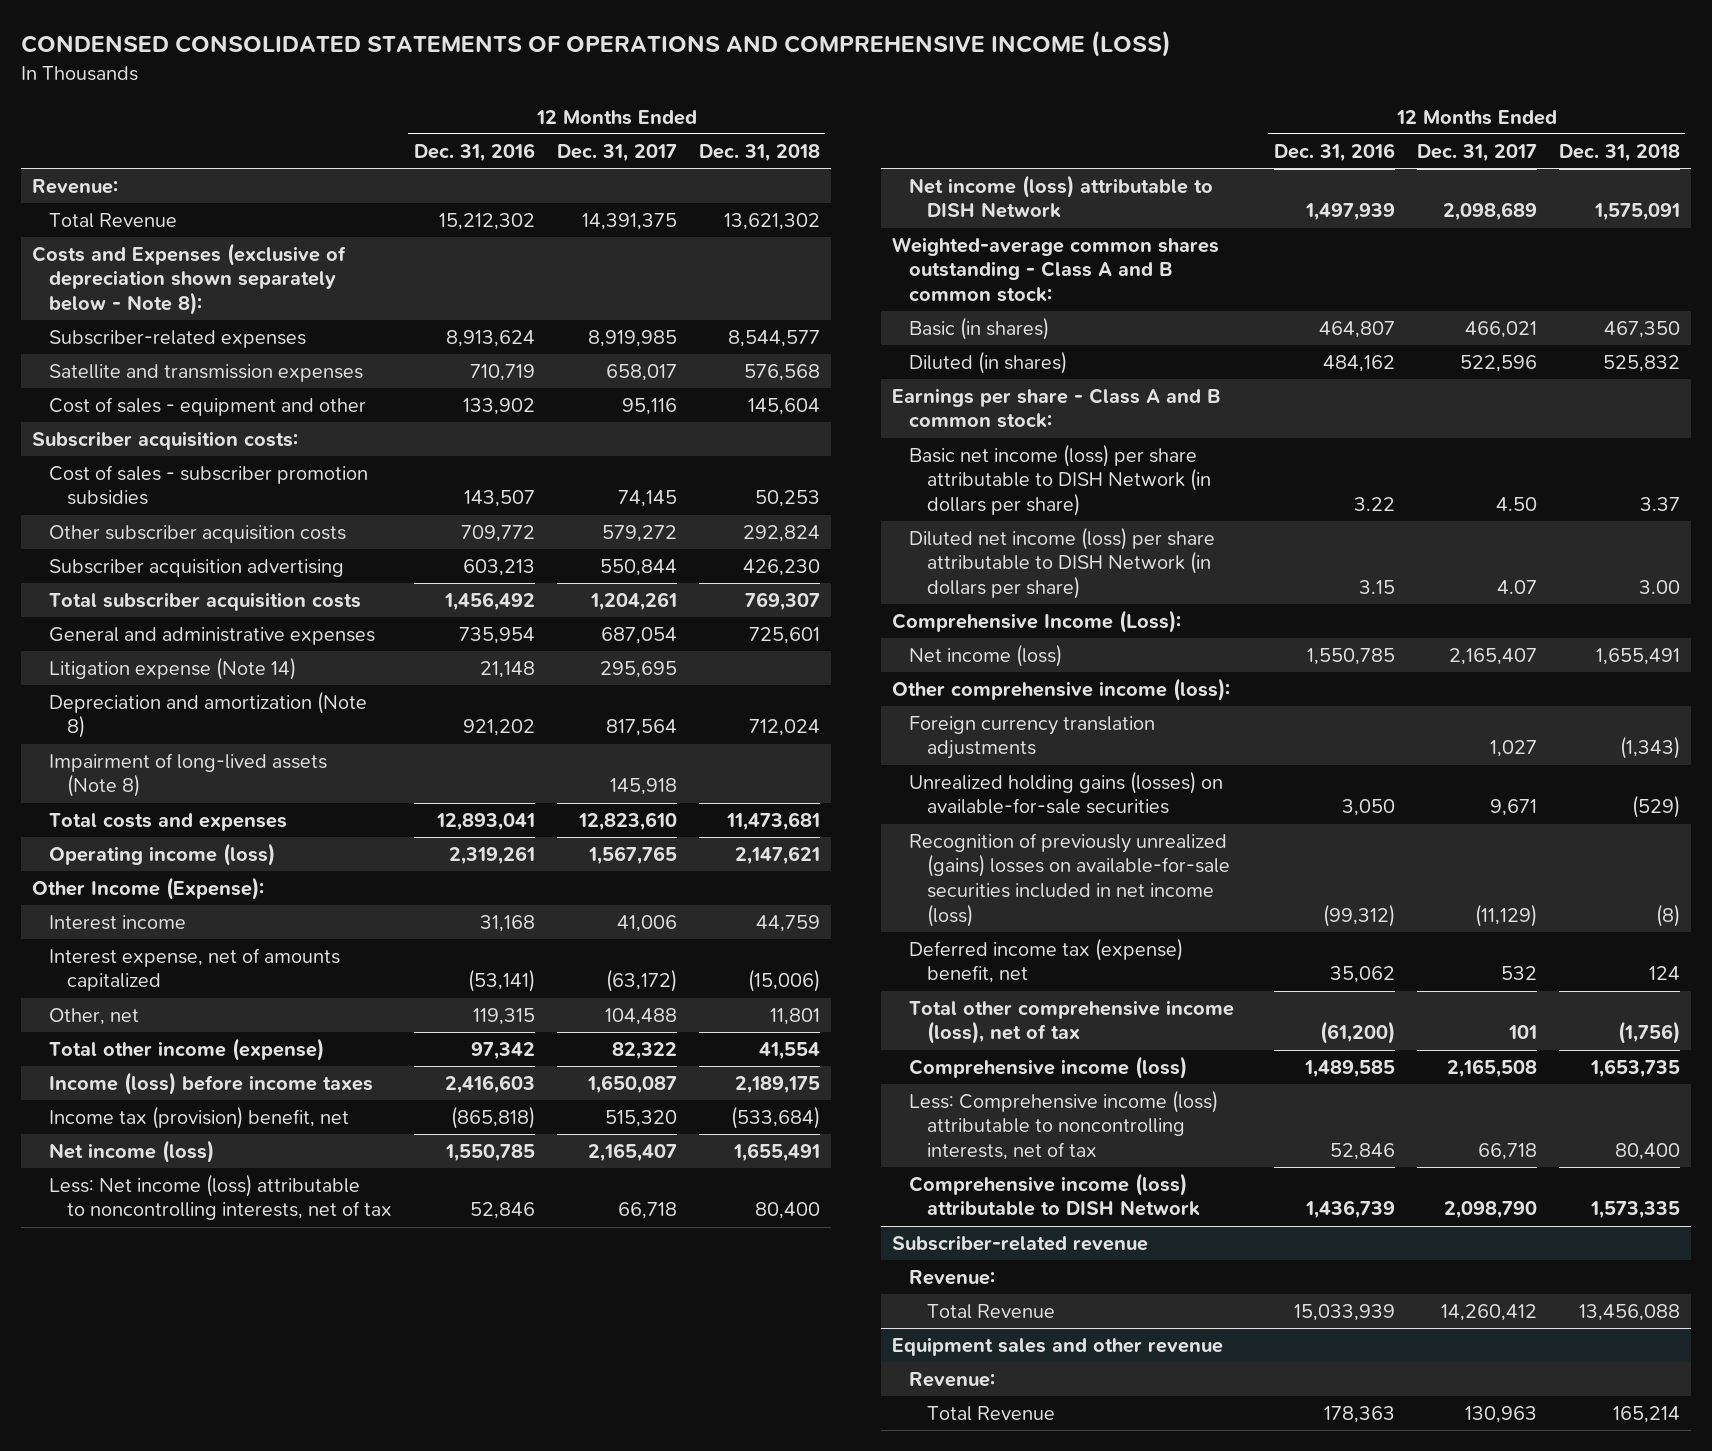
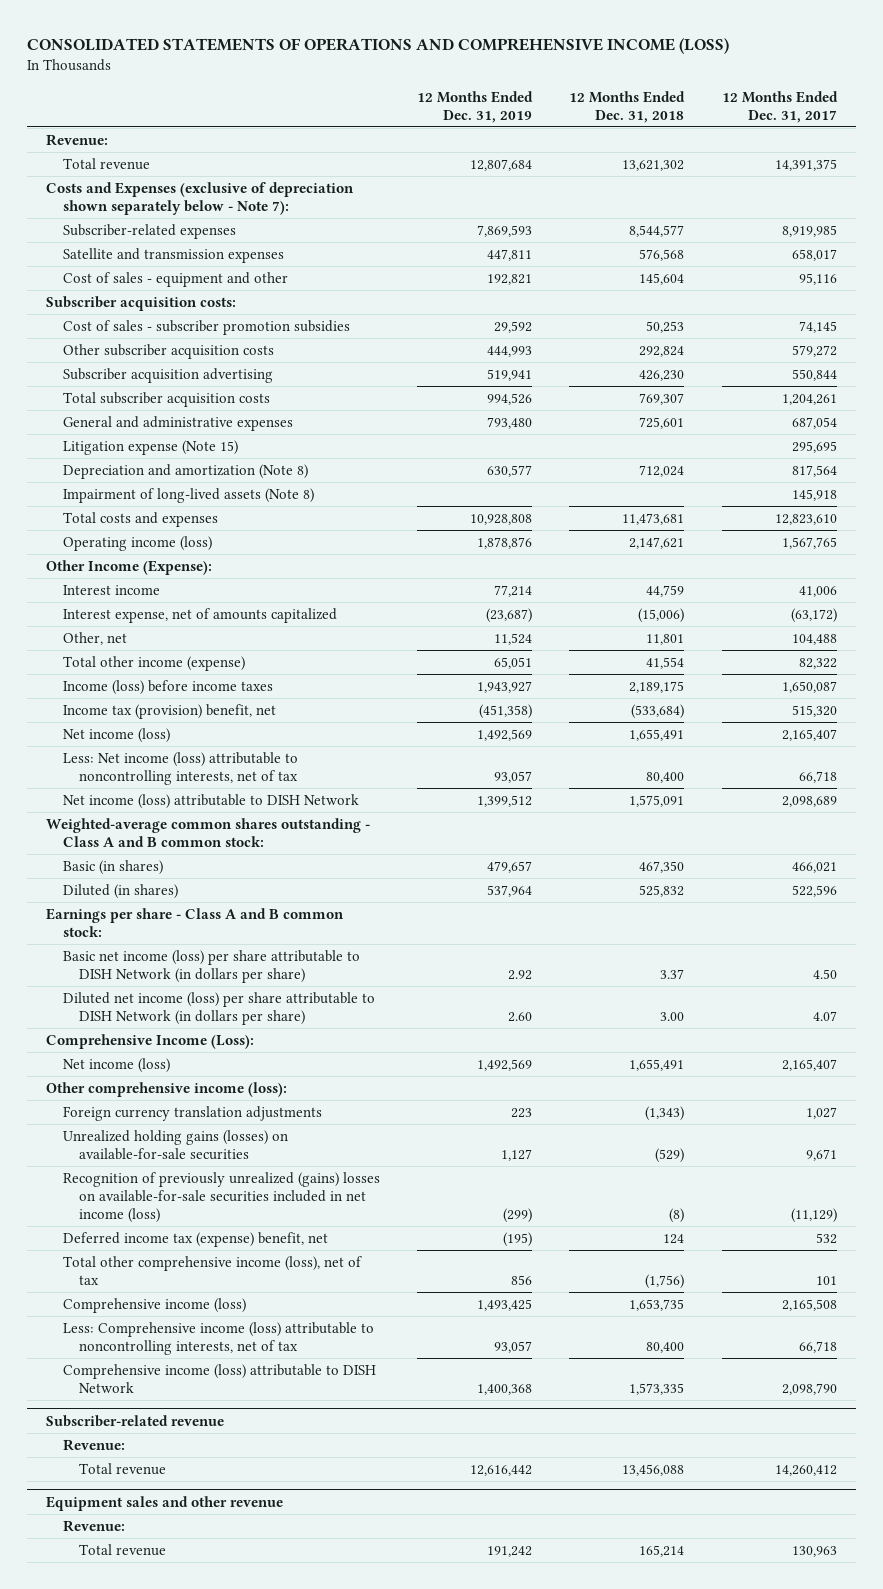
- CONDENSED CONSOLIDATED STATEMENTS OF OPERATIONS AND COMPREHENSIVE INCOME (LOSS)
+ CONSOLIDATED STATEMENTS OF OPERATIONS AND COMPREHENSIVE INCOME (LOSS)
- | 12 Months Ended Dec. 31, 2016 | 12 Months Ended Dec. 31, 2017 | 12 Months Ended Dec. 31, 2018
+ | 12 Months Ended Dec. 31, 2019 | 12 Months Ended Dec. 31, 2018 | 12 Months Ended Dec. 31, 2017
- Total Revenue | 15,212,302 | 14,391,375 | 13,621,302
- Costs and Expenses (exclusive of depreciation shown separately below - Note 8):
+ Total revenue | 12,807,684 | 13,621,302 | 14,391,375
+ Costs and Expenses (exclusive of depreciation shown separately below - Note 7):
- Litigation expense (Note 14) | 21,148 | 295,695 |
+ Litigation expense (Note 15) | | | 295,695
@ Subscriber-related revenue
- Total Revenue | 15,033,939 | 14,260,412 | 13,456,088
+ Total revenue | 12,616,442 | 13,456,088 | 14,260,412
@ Equipment sales and other revenue
- Total Revenue | 178,363 | 130,963 | 165,214
+ Total revenue | 191,242 | 165,214 | 130,963

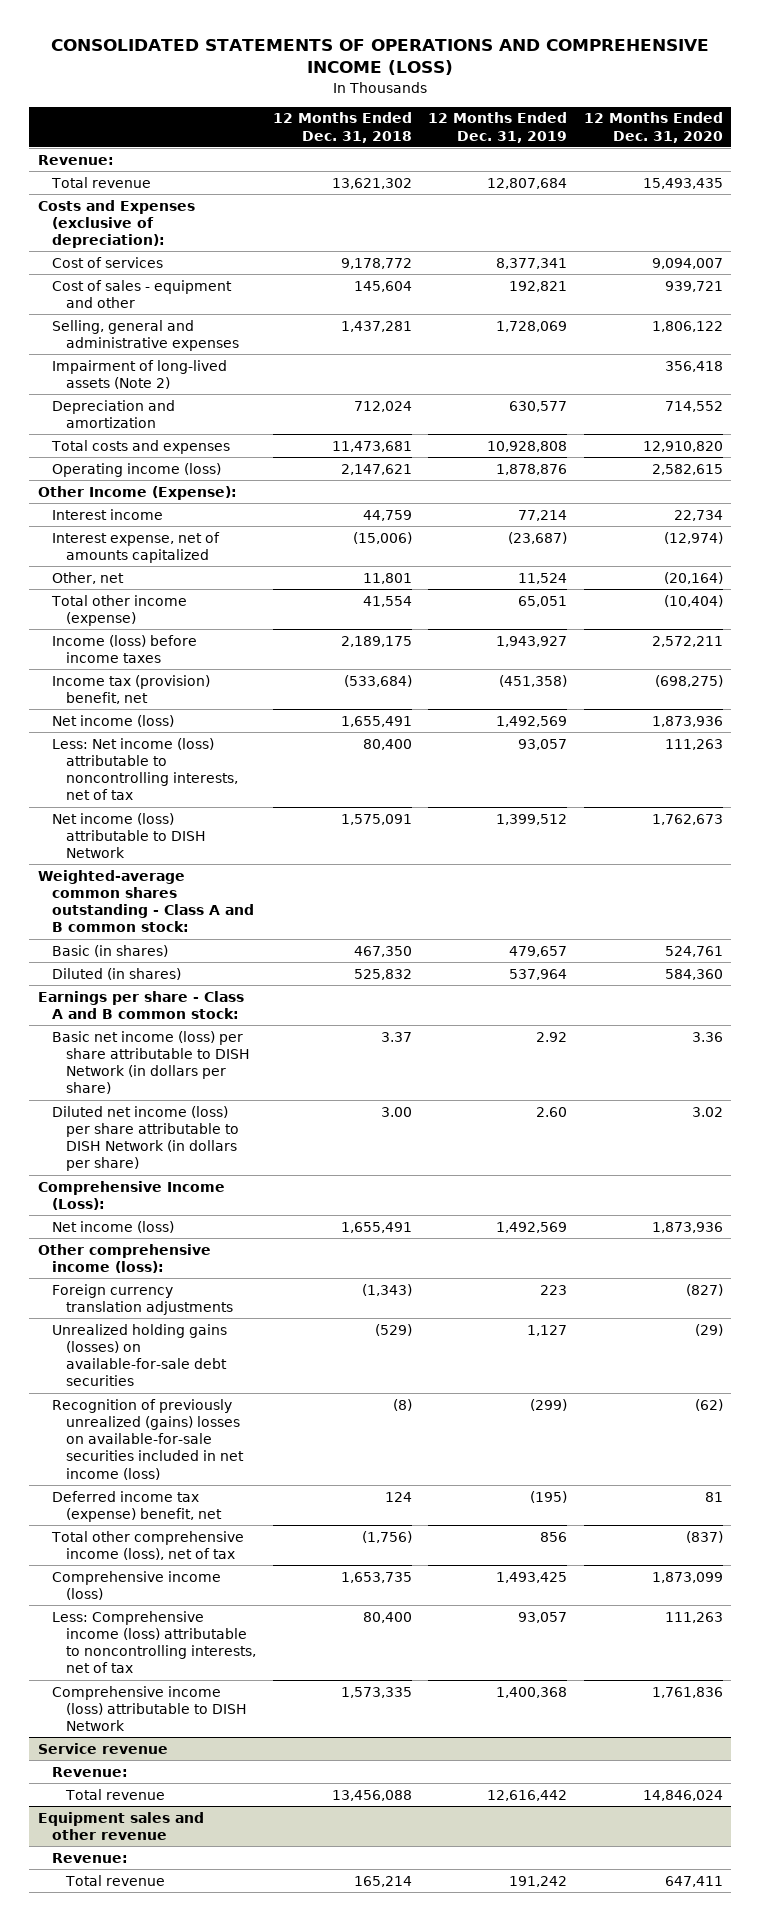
- | 12 Months Ended Dec. 31, 2019 | 12 Months Ended Dec. 31, 2018 | 12 Months Ended Dec. 31, 2017
+ | 12 Months Ended Dec. 31, 2018 | 12 Months Ended Dec. 31, 2019 | 12 Months Ended Dec. 31, 2020
- Costs and Expenses (exclusive of depreciation shown separately below - Note 7):
- Subscriber-related expenses | 7,869,593 | 8,544,577 | 8,919,985
- Satellite and transmission expenses | 447,811 | 576,568 | 658,017
+ Costs and Expenses (exclusive of depreciation):
+ Cost of services | 9,178,772 | 8,377,341 | 9,094,007
- Subscriber acquisition costs:
- Cost of sales - subscriber promotion subsidies | 29,592 | 50,253 | 74,145
- Other subscriber acquisition costs | 444,993 | 292,824 | 579,272
- Subscriber acquisition advertising | 519,941 | 426,230 | 550,844
- Total subscriber acquisition costs | 994,526 | 769,307 | 1,204,261
- General and administrative expenses | 793,480 | 725,601 | 687,054
- Litigation expense (Note 15) | | | 295,695
- Depreciation and amortization (Note 8) | 630,577 | 712,024 | 817,564
- Impairment of long-lived assets (Note 8) | | | 145,918
+ Selling, general and administrative expenses | 1,437,281 | 1,728,069 | 1,806,122
+ Impairment of long-lived assets (Note 2) | | | 356,418
+ Depreciation and amortization | 712,024 | 630,577 | 714,552
- Unrealized holding gains (losses) on available-for-sale securities | 1,127 | (529) | 9,671
+ Unrealized holding gains (losses) on available-for-sale debt securities | (529) | 1,127 | (29)
- Subscriber-related revenue
+ Service revenue

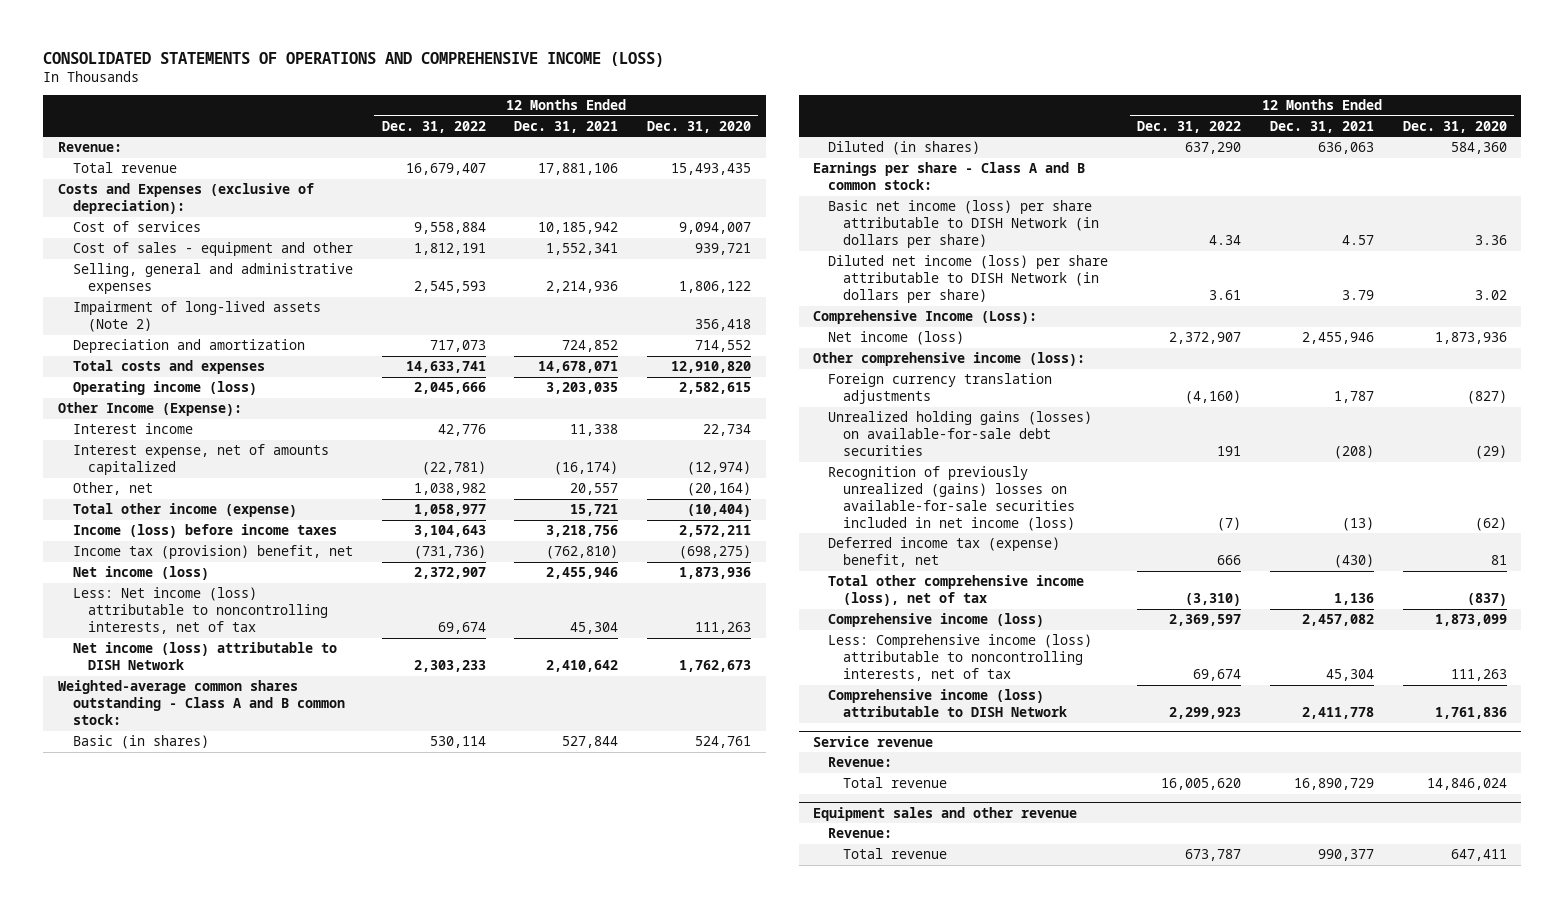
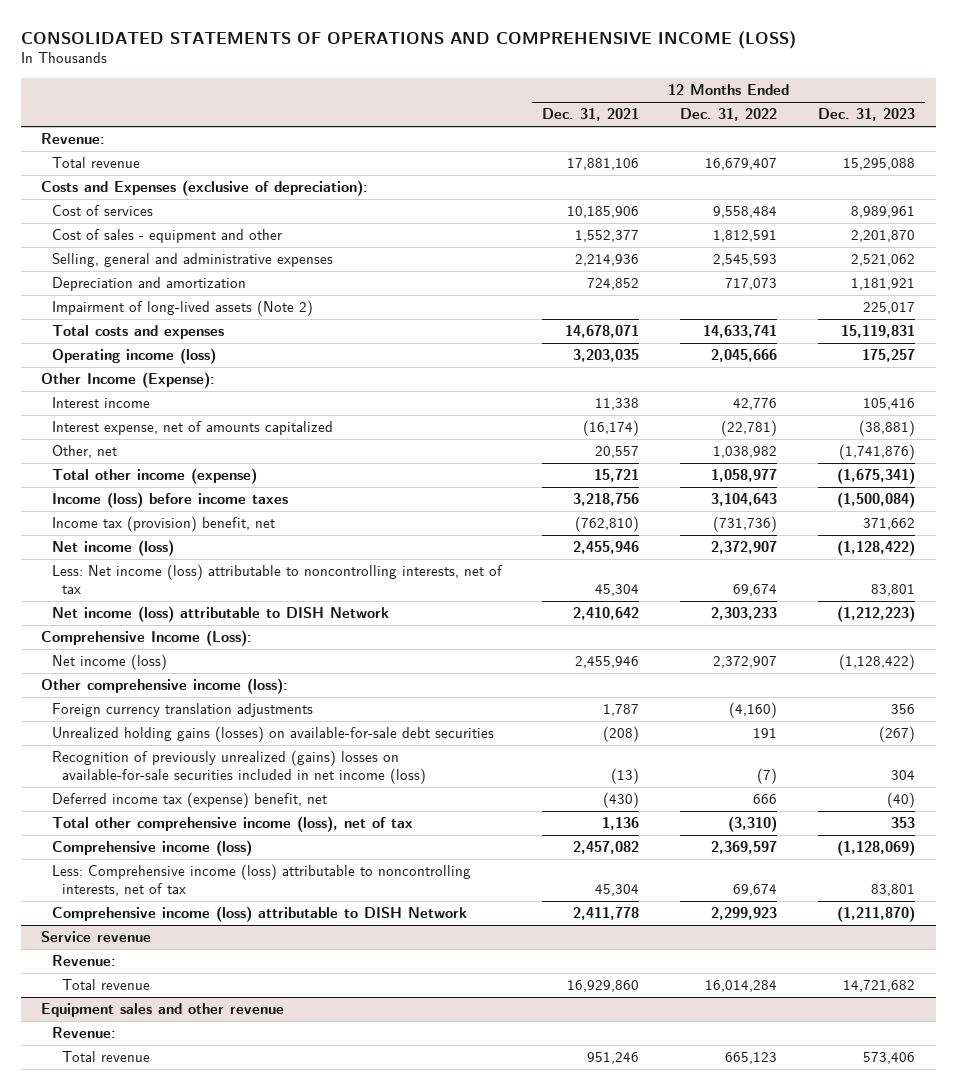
- | 12 Months Ended Dec. 31, 2022 | 12 Months Ended Dec. 31, 2021 | 12 Months Ended Dec. 31, 2020
+ | 12 Months Ended Dec. 31, 2021 | 12 Months Ended Dec. 31, 2022 | 12 Months Ended Dec. 31, 2023
- Cost of services | 9,558,884 | 10,185,942 | 9,094,007
- Cost of sales - equipment and other | 1,812,191 | 1,552,341 | 939,721
+ Cost of services | 10,185,906 | 9,558,484 | 8,989,961
+ Cost of sales - equipment and other | 1,552,377 | 1,812,591 | 2,201,870
moved down: Impairment of long-lived assets (Note 2) | | | 225,017
- Weighted-average common shares outstanding - Class A and B common stock:
- Basic (in shares) | 530,114 | 527,844 | 524,761
- Diluted (in shares) | 637,290 | 636,063 | 584,360
- Earnings per share - Class A and B common stock:
- Basic net income (loss) per share attributable to DISH Network (in dollars per share) | 4.34 | 4.57 | 3.36
- Diluted net income (loss) per share attributable to DISH Network (in dollars per share) | 3.61 | 3.79 | 3.02
@ Service revenue
- Total revenue | 16,005,620 | 16,890,729 | 14,846,024
+ Total revenue | 16,929,860 | 16,014,284 | 14,721,682
@ Equipment sales and other revenue
- Total revenue | 673,787 | 990,377 | 647,411
+ Total revenue | 951,246 | 665,123 | 573,406

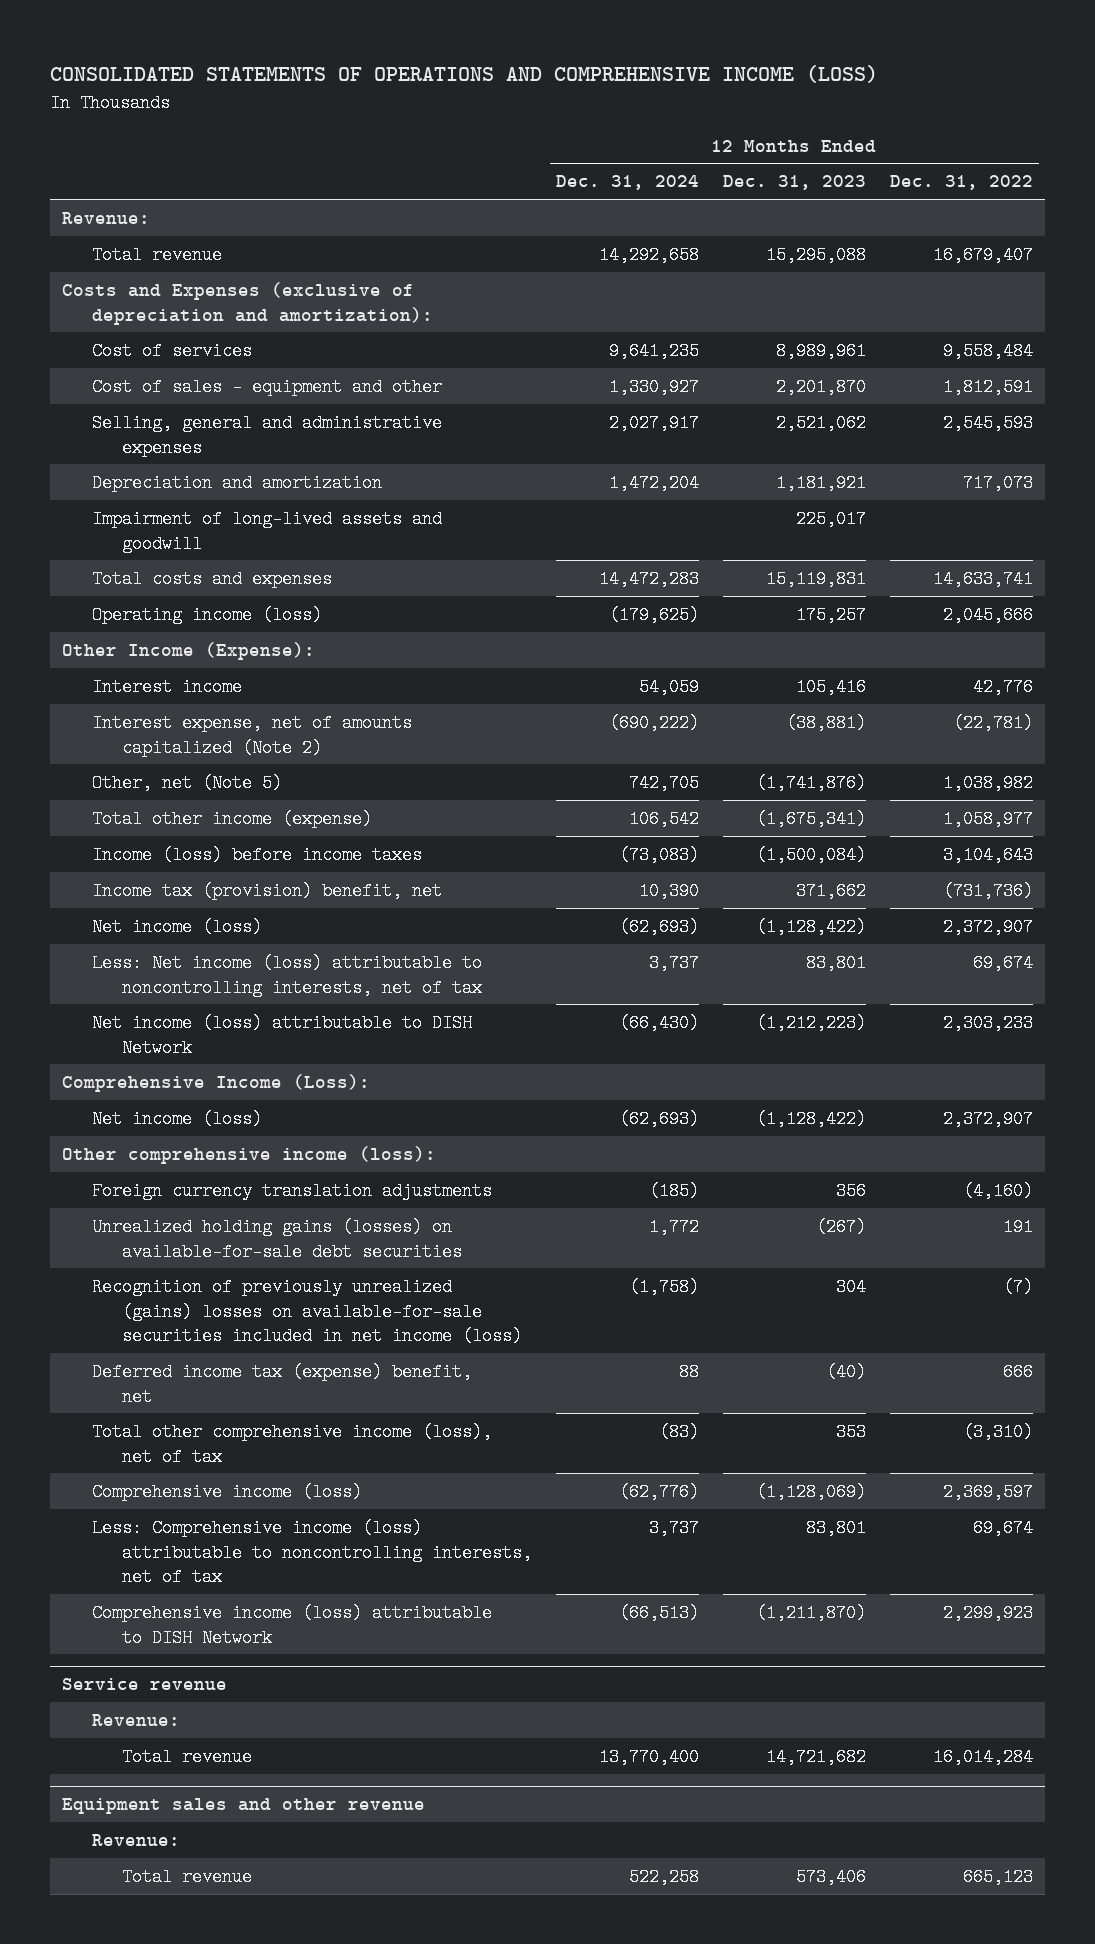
- | 12 Months Ended Dec. 31, 2021 | 12 Months Ended Dec. 31, 2022 | 12 Months Ended Dec. 31, 2023
+ | 12 Months Ended Dec. 31, 2024 | 12 Months Ended Dec. 31, 2023 | 12 Months Ended Dec. 31, 2022
- Costs and Expenses (exclusive of depreciation):
+ Costs and Expenses (exclusive of depreciation and amortization):
- Impairment of long-lived assets (Note 2) | | | 225,017
+ Impairment of long-lived assets and goodwill | | 225,017 |
- Interest expense, net of amounts capitalized | (16,174) | (22,781) | (38,881)
- Other, net | 20,557 | 1,038,982 | (1,741,876)
+ Interest expense, net of amounts capitalized (Note 2) | (690,222) | (38,881) | (22,781)
+ Other, net (Note 5) | 742,705 | (1,741,876) | 1,038,982

